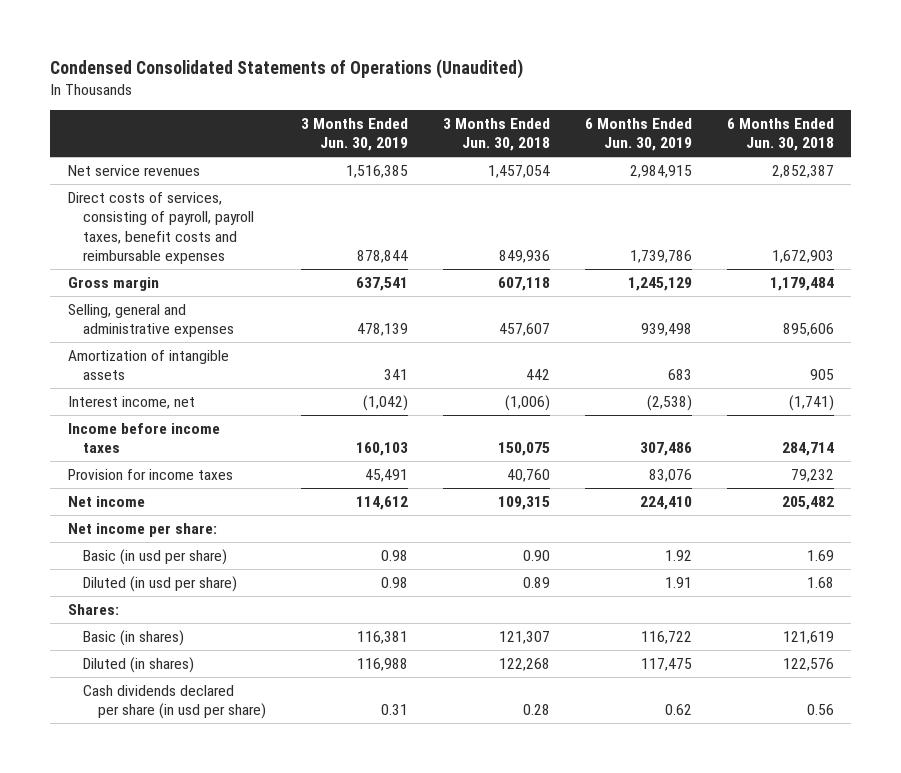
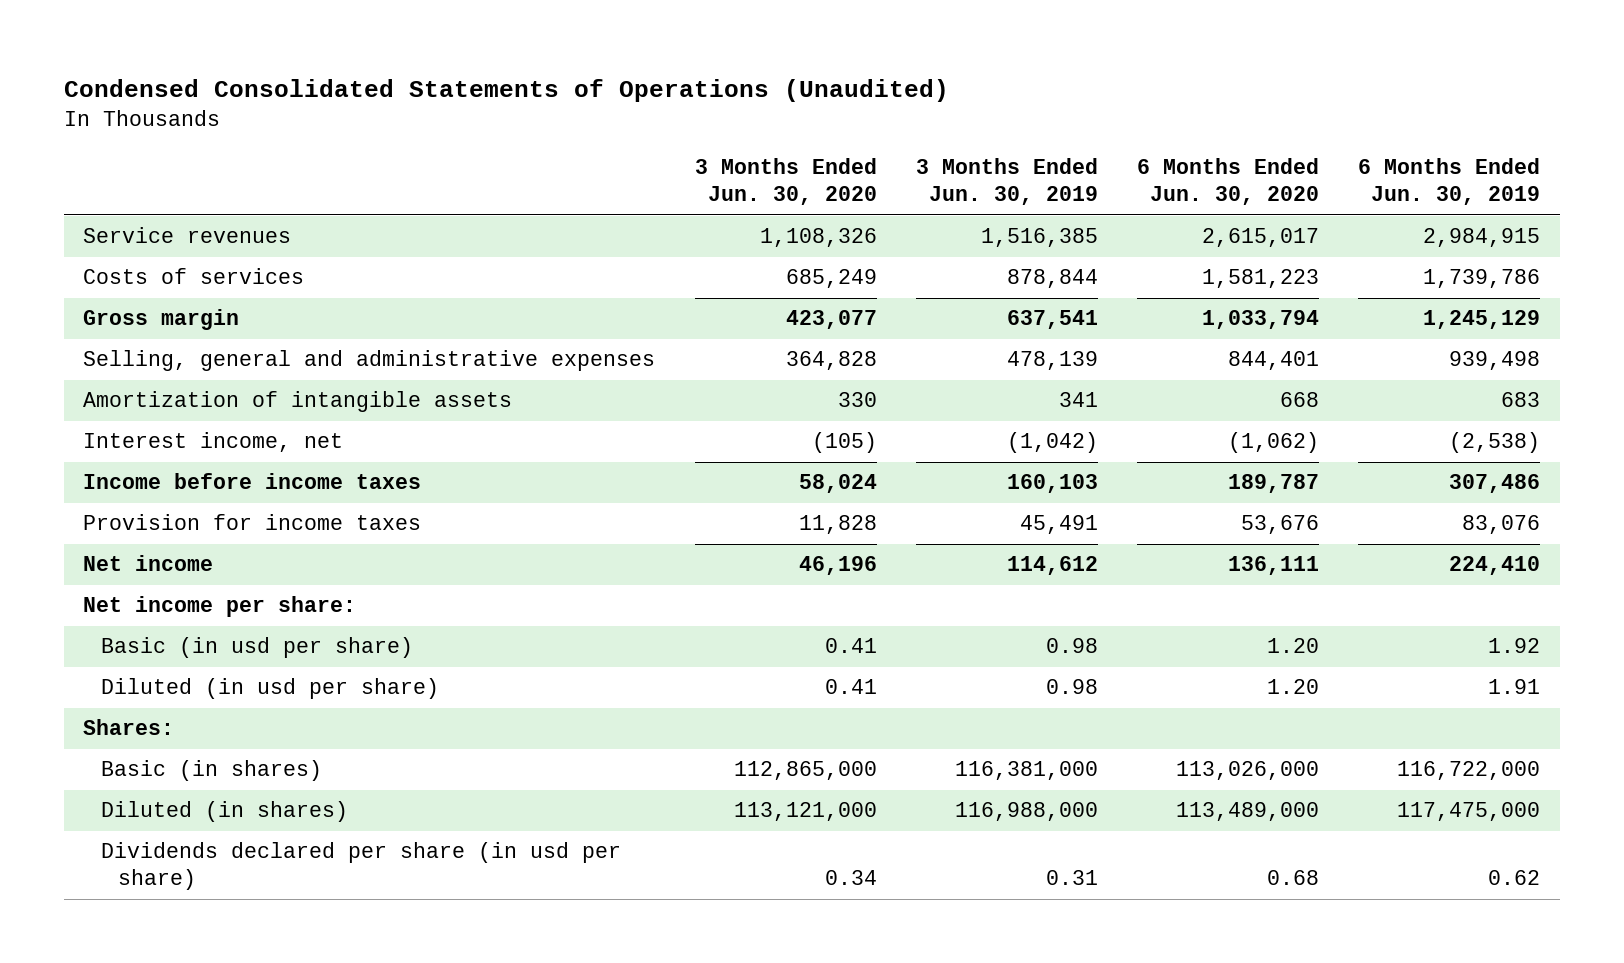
- | 3 Months Ended Jun. 30, 2019 | 3 Months Ended Jun. 30, 2018 | 6 Months Ended Jun. 30, 2019 | 6 Months Ended Jun. 30, 2018
+ | 3 Months Ended Jun. 30, 2020 | 3 Months Ended Jun. 30, 2019 | 6 Months Ended Jun. 30, 2020 | 6 Months Ended Jun. 30, 2019
- Net service revenues | 1,516,385 | 1,457,054 | 2,984,915 | 2,852,387
- Direct costs of services, consisting of payroll, payroll taxes, benefit costs and reimbursable expenses | 878,844 | 849,936 | 1,739,786 | 1,672,903
+ Service revenues | 1,108,326 | 1,516,385 | 2,615,017 | 2,984,915
+ Costs of services | 685,249 | 878,844 | 1,581,223 | 1,739,786
- Basic (in shares) | 116,381 | 121,307 | 116,722 | 121,619
- Diluted (in shares) | 116,988 | 122,268 | 117,475 | 122,576
- Cash dividends declared per share (in usd per share) | 0.31 | 0.28 | 0.62 | 0.56
+ Basic (in shares) | 112,865,000 | 116,381,000 | 113,026,000 | 116,722,000
+ Diluted (in shares) | 113,121,000 | 116,988,000 | 113,489,000 | 117,475,000
+ Dividends declared per share (in usd per share) | 0.34 | 0.31 | 0.68 | 0.62

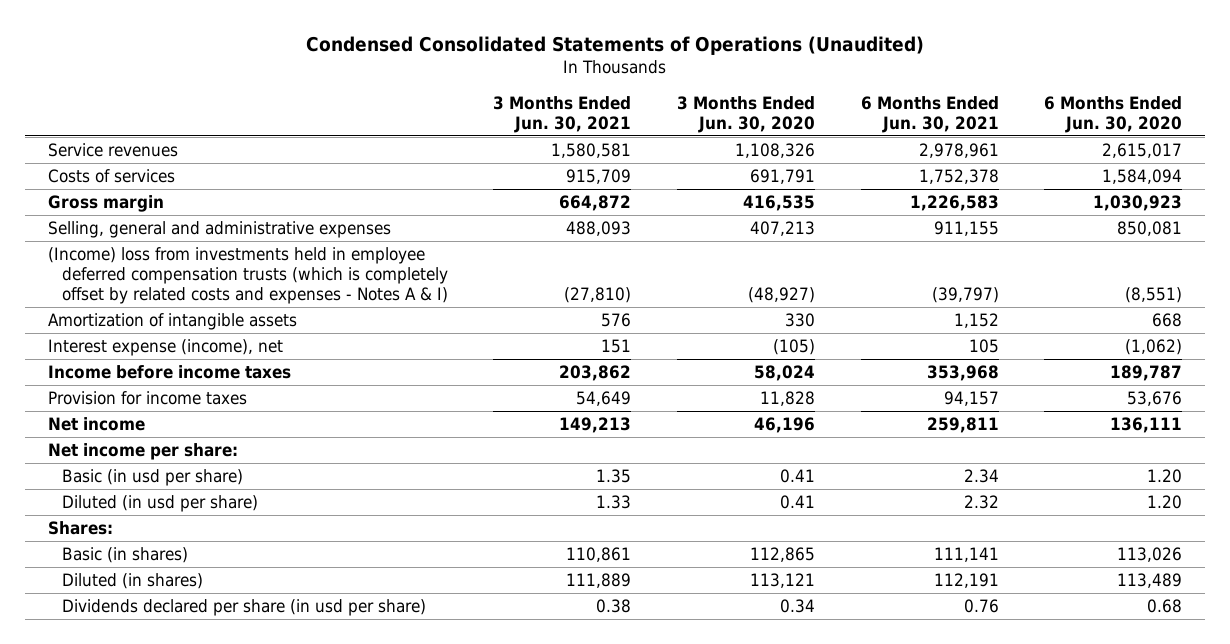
- | 3 Months Ended Jun. 30, 2020 | 3 Months Ended Jun. 30, 2019 | 6 Months Ended Jun. 30, 2020 | 6 Months Ended Jun. 30, 2019
+ | 3 Months Ended Jun. 30, 2021 | 3 Months Ended Jun. 30, 2020 | 6 Months Ended Jun. 30, 2021 | 6 Months Ended Jun. 30, 2020
- Costs of services | 685,249 | 878,844 | 1,581,223 | 1,739,786
- Gross margin | 423,077 | 637,541 | 1,033,794 | 1,245,129
- Selling, general and administrative expenses | 364,828 | 478,139 | 844,401 | 939,498
+ Costs of services | 915,709 | 691,791 | 1,752,378 | 1,584,094
+ Gross margin | 664,872 | 416,535 | 1,226,583 | 1,030,923
+ Selling, general and administrative expenses | 488,093 | 407,213 | 911,155 | 850,081
+ (Income) loss from investments held in employee deferred compensation trusts (which is completely offset by related costs and expenses - Notes A & I) | (27,810) | (48,927) | (39,797) | (8,551)
- Interest income, net | (105) | (1,042) | (1,062) | (2,538)
+ Interest expense (income), net | 151 | (105) | 105 | (1,062)
- Basic (in shares) | 112,865,000 | 116,381,000 | 113,026,000 | 116,722,000
- Diluted (in shares) | 113,121,000 | 116,988,000 | 113,489,000 | 117,475,000
+ Basic (in shares) | 110,861 | 112,865 | 111,141 | 113,026
+ Diluted (in shares) | 111,889 | 113,121 | 112,191 | 113,489

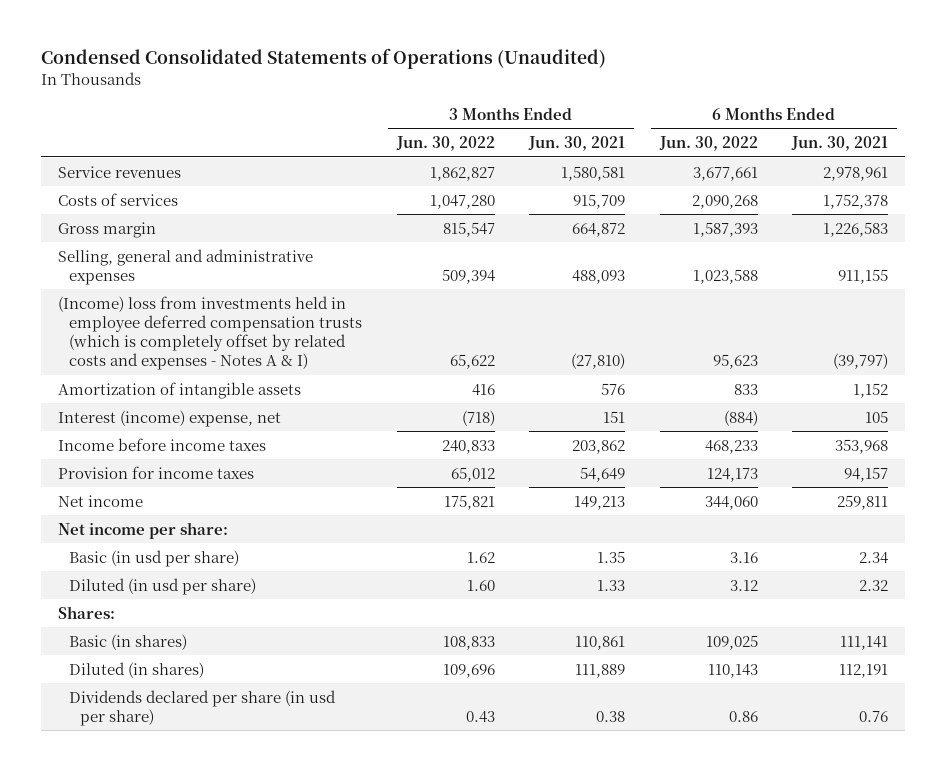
- | 3 Months Ended Jun. 30, 2021 | 3 Months Ended Jun. 30, 2020 | 6 Months Ended Jun. 30, 2021 | 6 Months Ended Jun. 30, 2020
+ | 3 Months Ended Jun. 30, 2022 | 3 Months Ended Jun. 30, 2021 | 6 Months Ended Jun. 30, 2022 | 6 Months Ended Jun. 30, 2021
- Interest expense (income), net | 151 | (105) | 105 | (1,062)
+ Interest (income) expense, net | (718) | 151 | (884) | 105

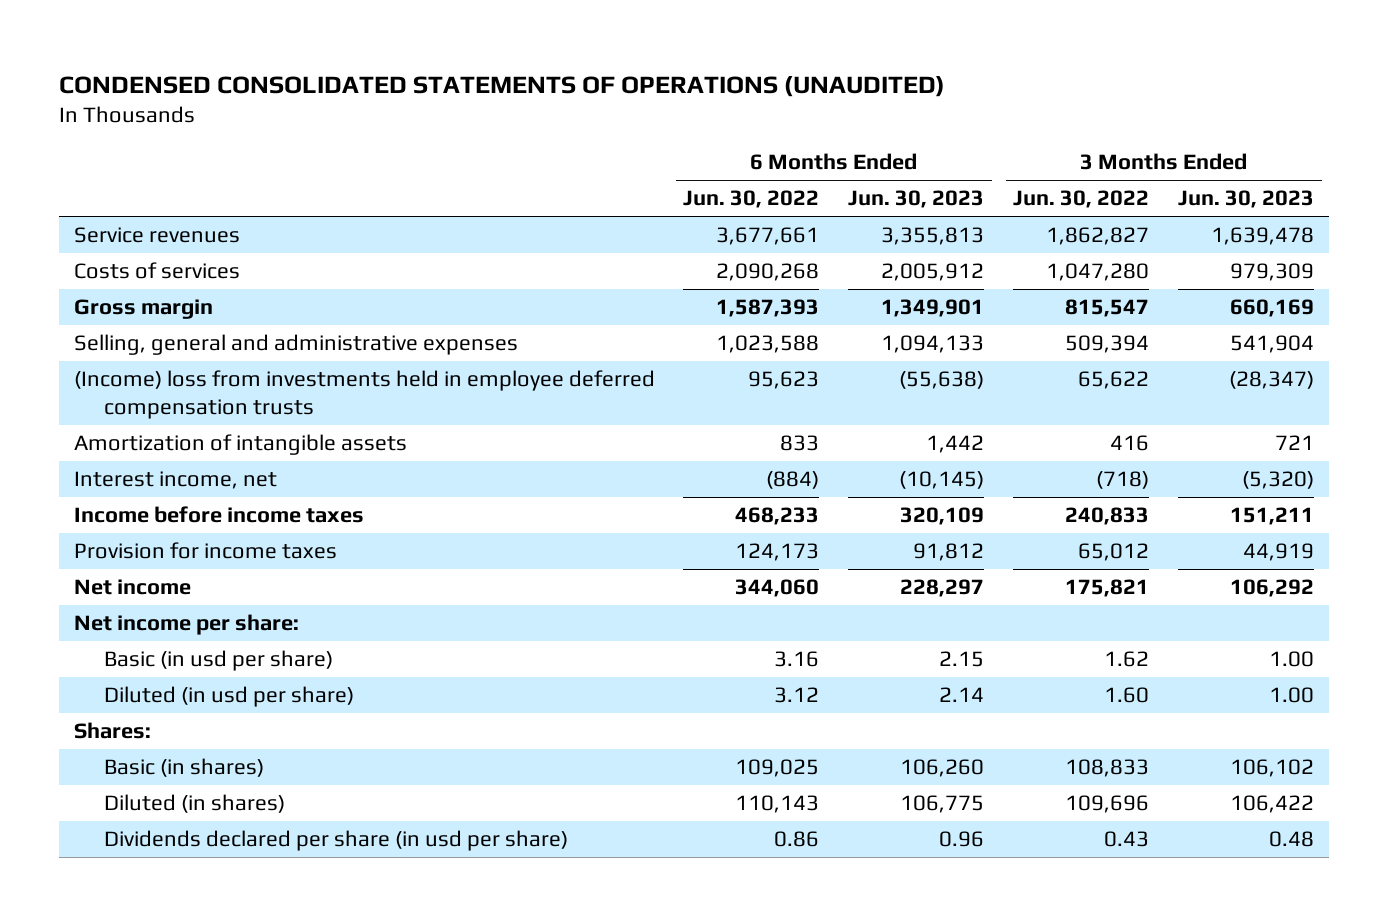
- Condensed Consolidated Statements of Operations (Unaudited)
+ CONDENSED CONSOLIDATED STATEMENTS OF OPERATIONS (UNAUDITED)
- | 3 Months Ended Jun. 30, 2022 | 3 Months Ended Jun. 30, 2021 | 6 Months Ended Jun. 30, 2022 | 6 Months Ended Jun. 30, 2021
+ | 6 Months Ended Jun. 30, 2022 | 6 Months Ended Jun. 30, 2023 | 3 Months Ended Jun. 30, 2022 | 3 Months Ended Jun. 30, 2023
- (Income) loss from investments held in employee deferred compensation trusts (which is completely offset by related costs and expenses - Notes A & I) | 65,622 | (27,810) | 95,623 | (39,797)
+ (Income) loss from investments held in employee deferred compensation trusts | 95,623 | (55,638) | 65,622 | (28,347)
- Interest (income) expense, net | (718) | 151 | (884) | 105
+ Interest income, net | (884) | (10,145) | (718) | (5,320)

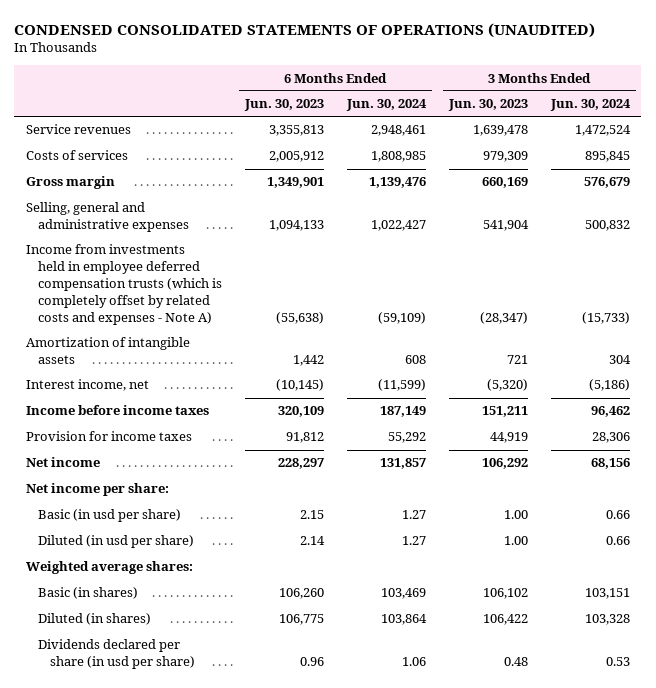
- | 6 Months Ended Jun. 30, 2022 | 6 Months Ended Jun. 30, 2023 | 3 Months Ended Jun. 30, 2022 | 3 Months Ended Jun. 30, 2023
+ | 6 Months Ended Jun. 30, 2023 | 6 Months Ended Jun. 30, 2024 | 3 Months Ended Jun. 30, 2023 | 3 Months Ended Jun. 30, 2024
- (Income) loss from investments held in employee deferred compensation trusts | 95,623 | (55,638) | 65,622 | (28,347)
+ Income from investments held in employee deferred compensation trusts (which is completely offset by related costs and expenses - Note A) | (55,638) | (59,109) | (28,347) | (15,733)
- Shares:
+ Weighted average shares:

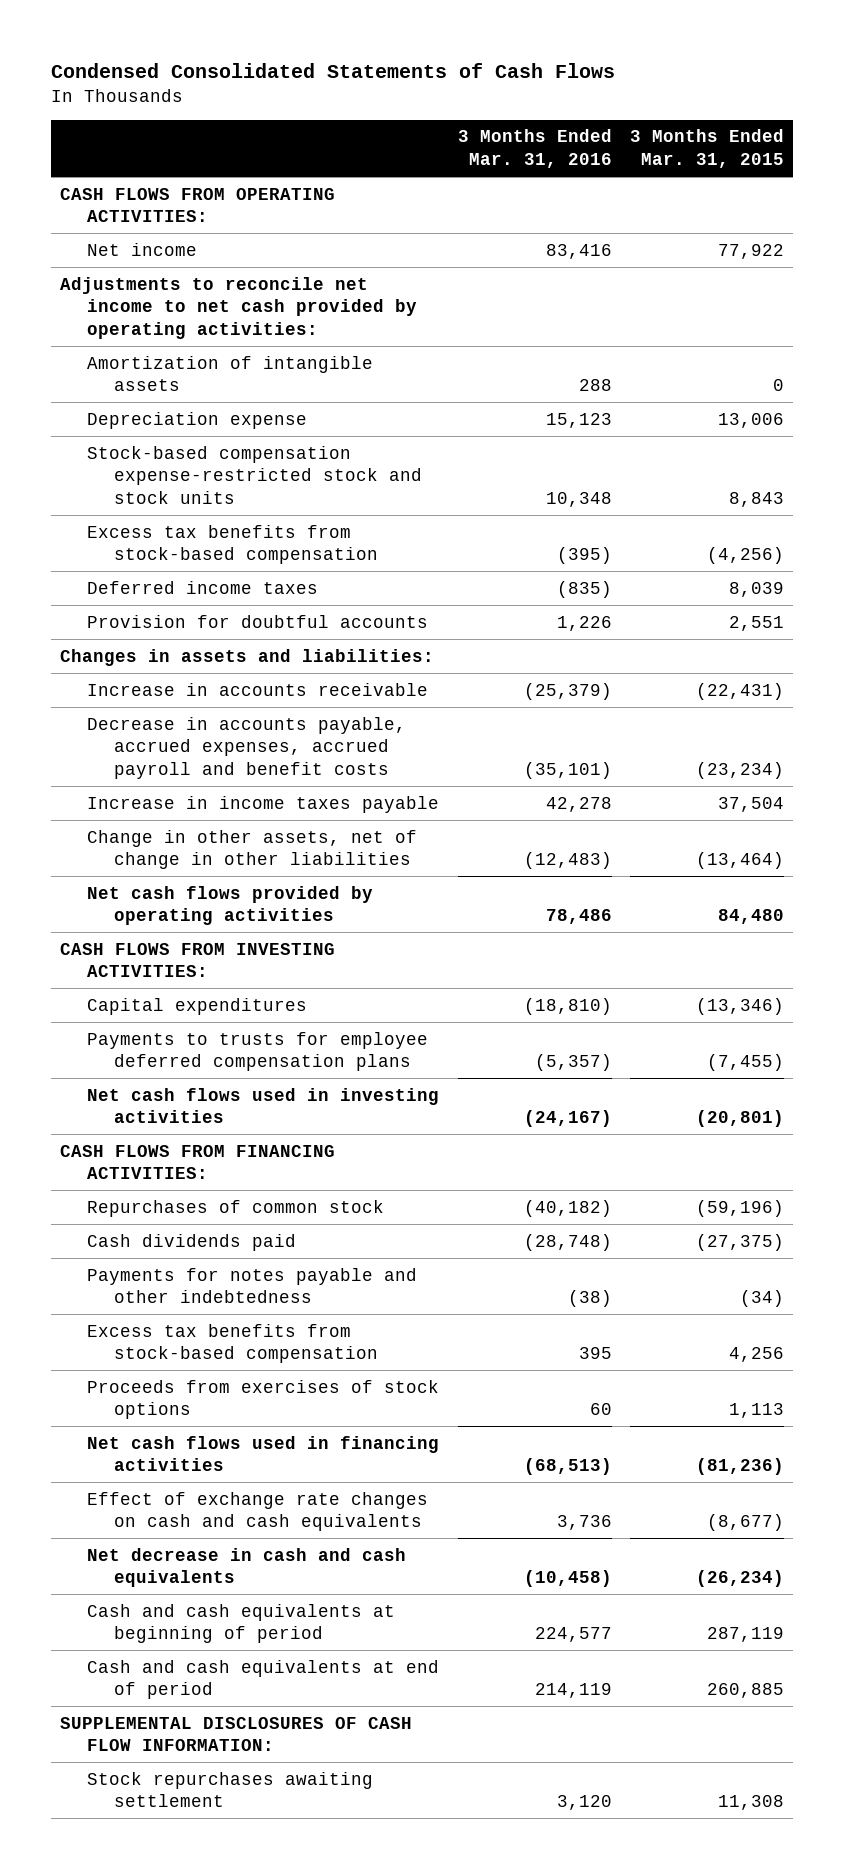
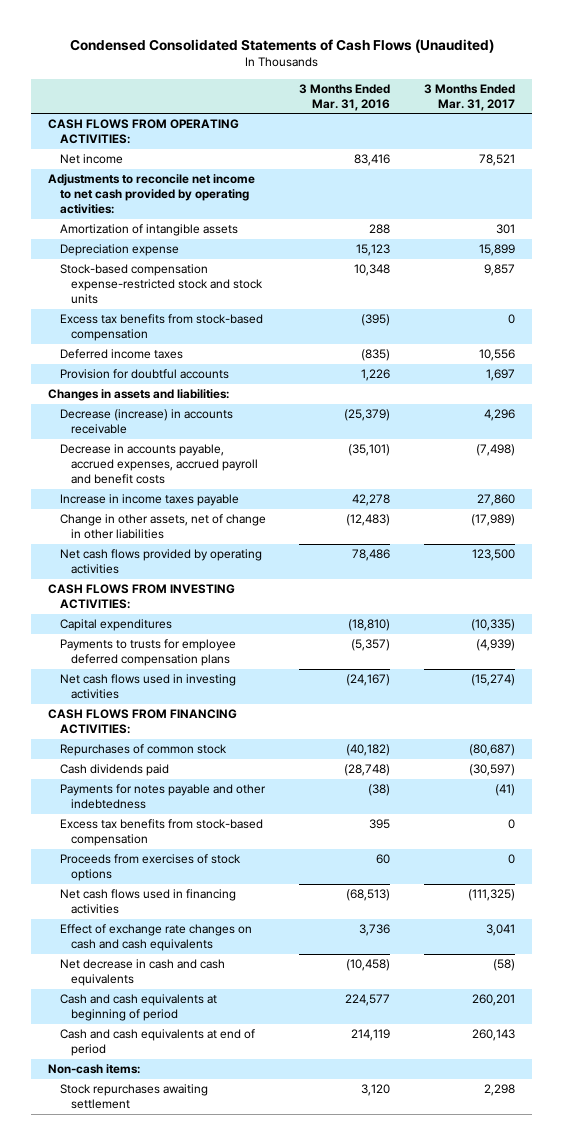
- Condensed Consolidated Statements of Cash Flows
+ Condensed Consolidated Statements of Cash Flows (Unaudited)
- | 3 Months Ended Mar. 31, 2016 | 3 Months Ended Mar. 31, 2015
+ | 3 Months Ended Mar. 31, 2016 | 3 Months Ended Mar. 31, 2017
- Increase in accounts receivable | (25,379) | (22,431)
+ Decrease (increase) in accounts receivable | (25,379) | 4,296
- SUPPLEMENTAL DISCLOSURES OF CASH FLOW INFORMATION:
+ Non-cash items:

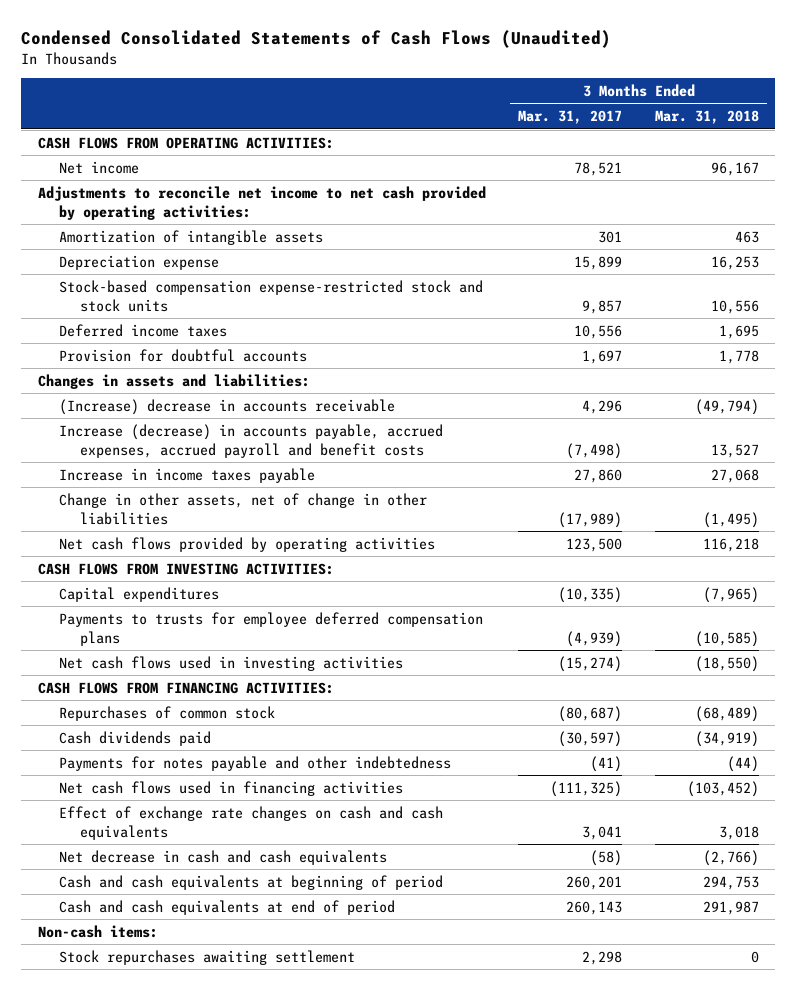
- | 3 Months Ended Mar. 31, 2016 | 3 Months Ended Mar. 31, 2017
+ | 3 Months Ended Mar. 31, 2017 | 3 Months Ended Mar. 31, 2018
- Excess tax benefits from stock-based compensation | (395) | 0
- Decrease (increase) in accounts receivable | (25,379) | 4,296
- Decrease in accounts payable, accrued expenses, accrued payroll and benefit costs | (35,101) | (7,498)
+ (Increase) decrease in accounts receivable | 4,296 | (49,794)
+ Increase (decrease) in accounts payable, accrued expenses, accrued payroll and benefit costs | (7,498) | 13,527
- Excess tax benefits from stock-based compensation | 395 | 0
- Proceeds from exercises of stock options | 60 | 0

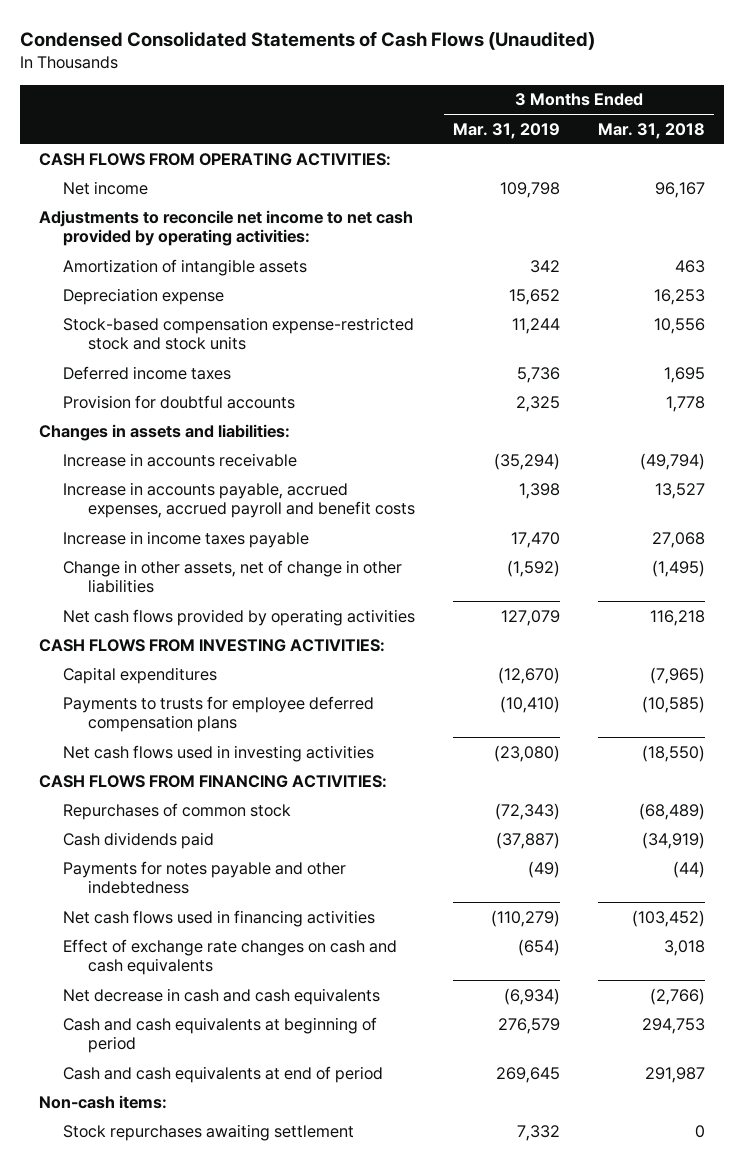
- | 3 Months Ended Mar. 31, 2017 | 3 Months Ended Mar. 31, 2018
+ | 3 Months Ended Mar. 31, 2019 | 3 Months Ended Mar. 31, 2018
- (Increase) decrease in accounts receivable | 4,296 | (49,794)
- Increase (decrease) in accounts payable, accrued expenses, accrued payroll and benefit costs | (7,498) | 13,527
+ Increase in accounts receivable | (35,294) | (49,794)
+ Increase in accounts payable, accrued expenses, accrued payroll and benefit costs | 1,398 | 13,527

